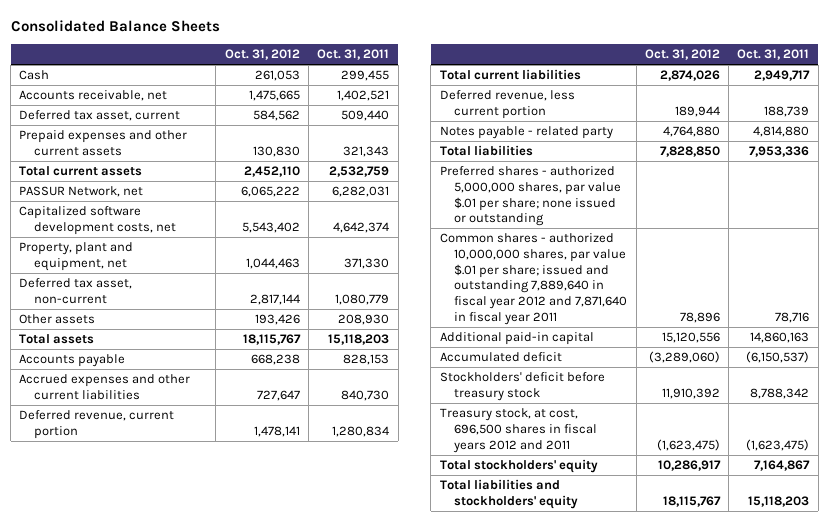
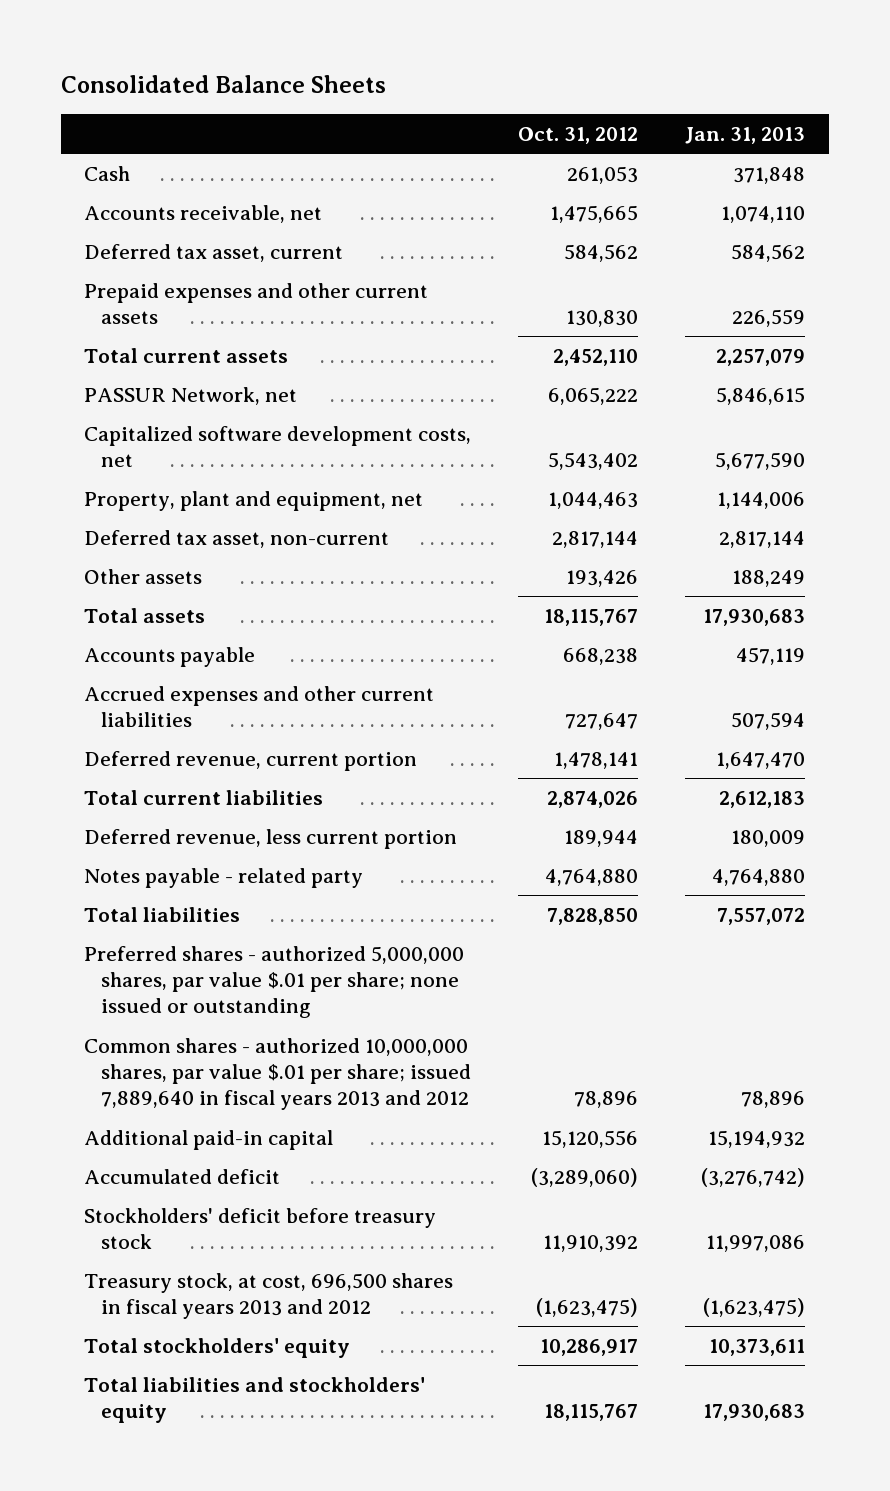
- | Oct. 31, 2012 | Oct. 31, 2011
+ | Oct. 31, 2012 | Jan. 31, 2013
- Common shares - authorized 10,000,000 shares, par value $.01 per share; issued and outstanding 7,889,640 in fiscal year 2012 and 7,871,640 in fiscal year 2011 | 78,896 | 78,716
+ Common shares - authorized 10,000,000 shares, par value $.01 per share; issued 7,889,640 in fiscal years 2013 and 2012 | 78,896 | 78,896
- Treasury stock, at cost, 696,500 shares in fiscal years 2012 and 2011 | (1,623,475) | (1,623,475)
+ Treasury stock, at cost, 696,500 shares in fiscal years 2013 and 2012 | (1,623,475) | (1,623,475)

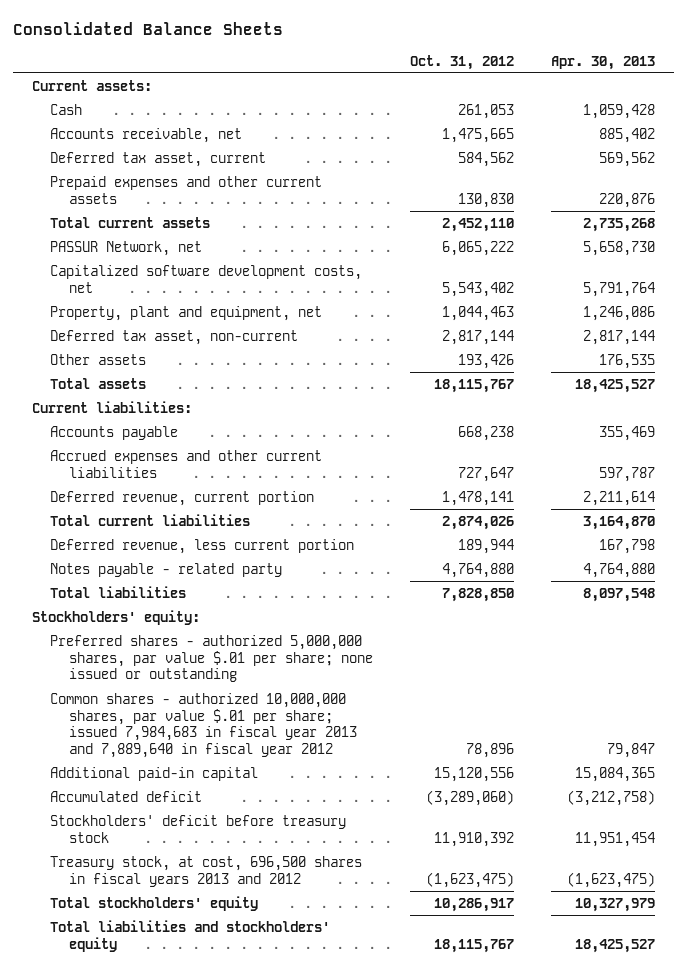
- | Oct. 31, 2012 | Jan. 31, 2013
+ | Oct. 31, 2012 | Apr. 30, 2013
+ Current assets:
+ Current liabilities:
+ Stockholders' equity:
- Common shares - authorized 10,000,000 shares, par value $.01 per share; issued 7,889,640 in fiscal years 2013 and 2012 | 78,896 | 78,896
+ Common shares - authorized 10,000,000 shares, par value $.01 per share; issued 7,984,683 in fiscal year 2013 and 7,889,640 in fiscal year 2012 | 78,896 | 79,847

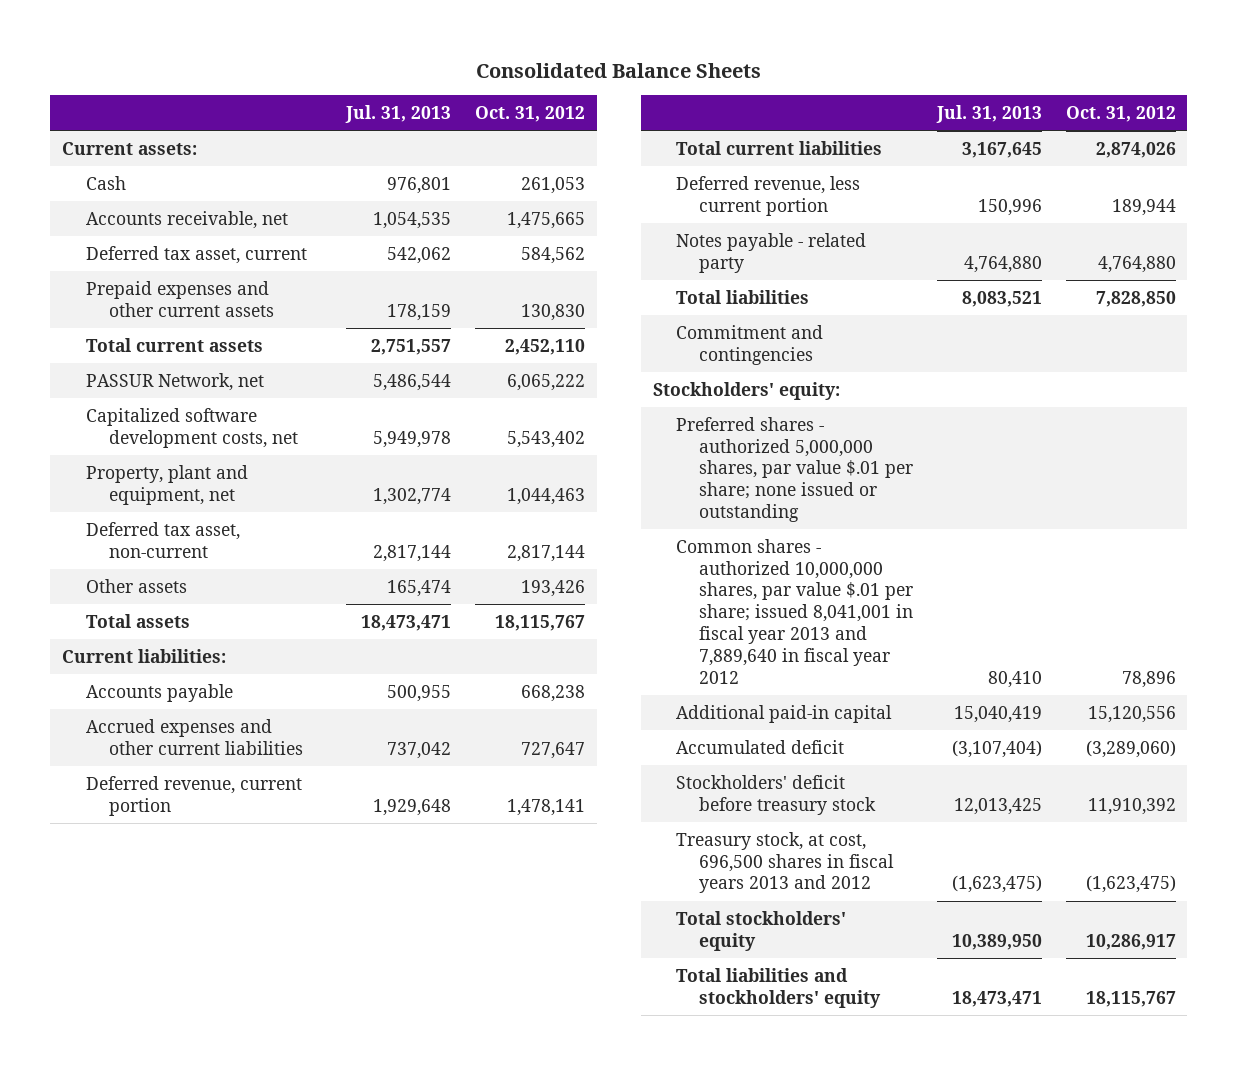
- | Oct. 31, 2012 | Apr. 30, 2013
+ | Jul. 31, 2013 | Oct. 31, 2012
+ Commitment and contingencies
- Common shares - authorized 10,000,000 shares, par value $.01 per share; issued 7,984,683 in fiscal year 2013 and 7,889,640 in fiscal year 2012 | 78,896 | 79,847
+ Common shares - authorized 10,000,000 shares, par value $.01 per share; issued 8,041,001 in fiscal year 2013 and 7,889,640 in fiscal year 2012 | 80,410 | 78,896

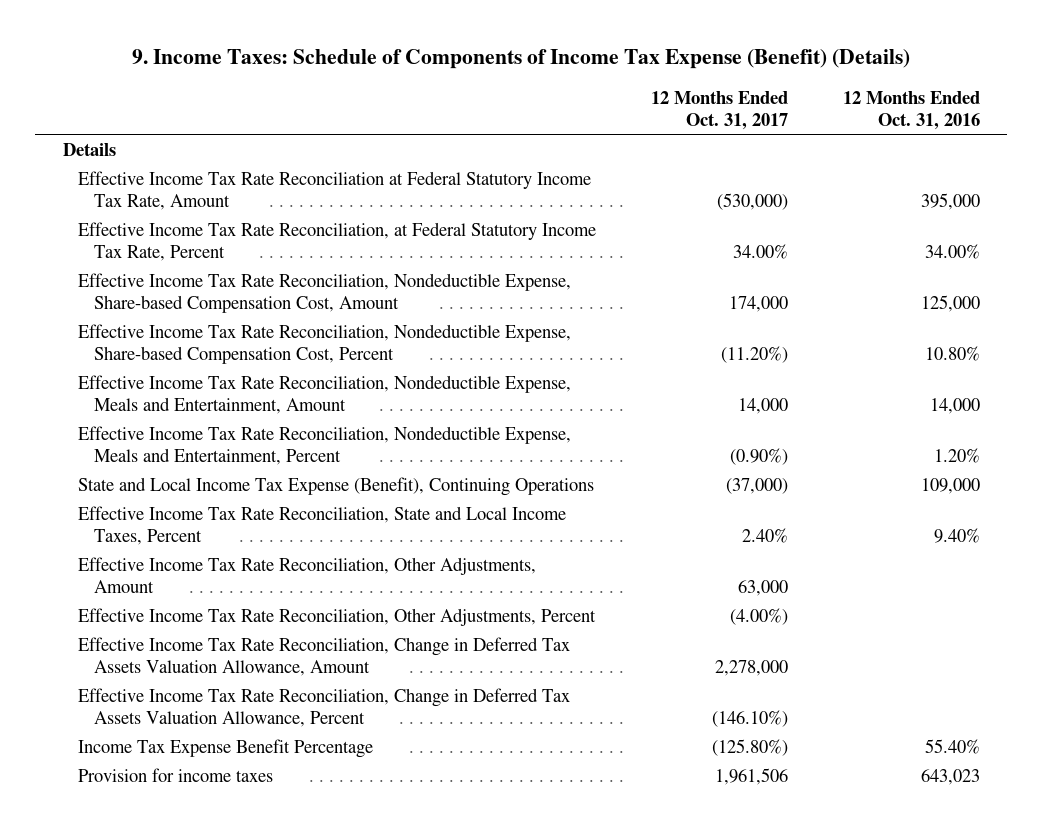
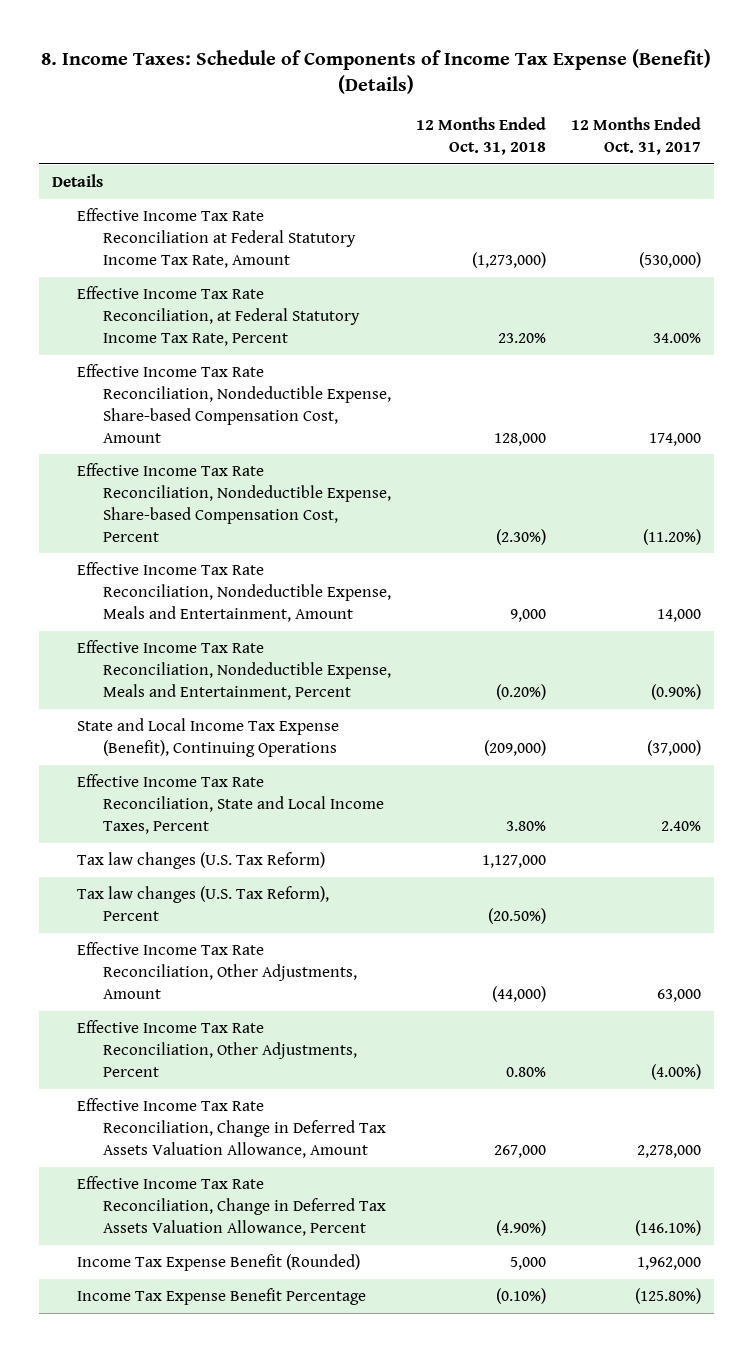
- 9. Income Taxes: Schedule of Components of Income Tax Expense (Benefit) (Details)
+ 8. Income Taxes: Schedule of Components of Income Tax Expense (Benefit) (Details)
- | 12 Months Ended Oct. 31, 2017 | 12 Months Ended Oct. 31, 2016
+ | 12 Months Ended Oct. 31, 2018 | 12 Months Ended Oct. 31, 2017
+ Tax law changes (U.S. Tax Reform) | 1,127,000 |
+ Tax law changes (U.S. Tax Reform), Percent | (20.50%) |
+ Income Tax Expense Benefit (Rounded) | 5,000 | 1,962,000
- Provision for income taxes | 1,961,506 | 643,023

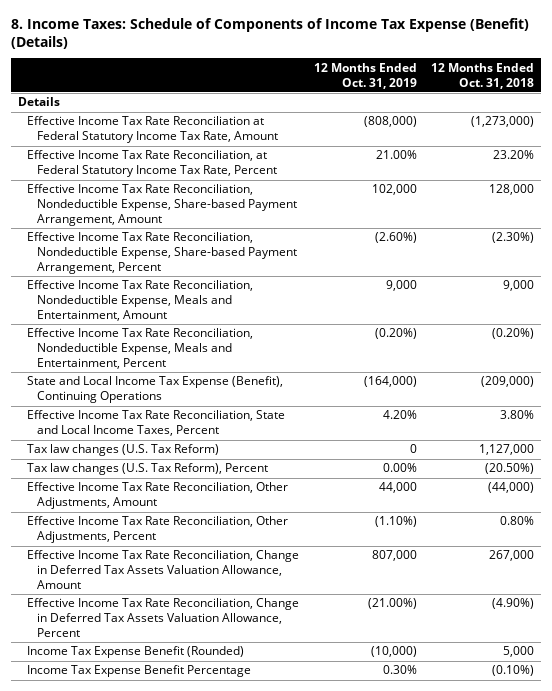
- | 12 Months Ended Oct. 31, 2018 | 12 Months Ended Oct. 31, 2017
+ | 12 Months Ended Oct. 31, 2019 | 12 Months Ended Oct. 31, 2018
- Effective Income Tax Rate Reconciliation, Nondeductible Expense, Share-based Compensation Cost, Amount | 128,000 | 174,000
- Effective Income Tax Rate Reconciliation, Nondeductible Expense, Share-based Compensation Cost, Percent | (2.30%) | (11.20%)
+ Effective Income Tax Rate Reconciliation, Nondeductible Expense, Share-based Payment Arrangement, Amount | 102,000 | 128,000
+ Effective Income Tax Rate Reconciliation, Nondeductible Expense, Share-based Payment Arrangement, Percent | (2.60%) | (2.30%)

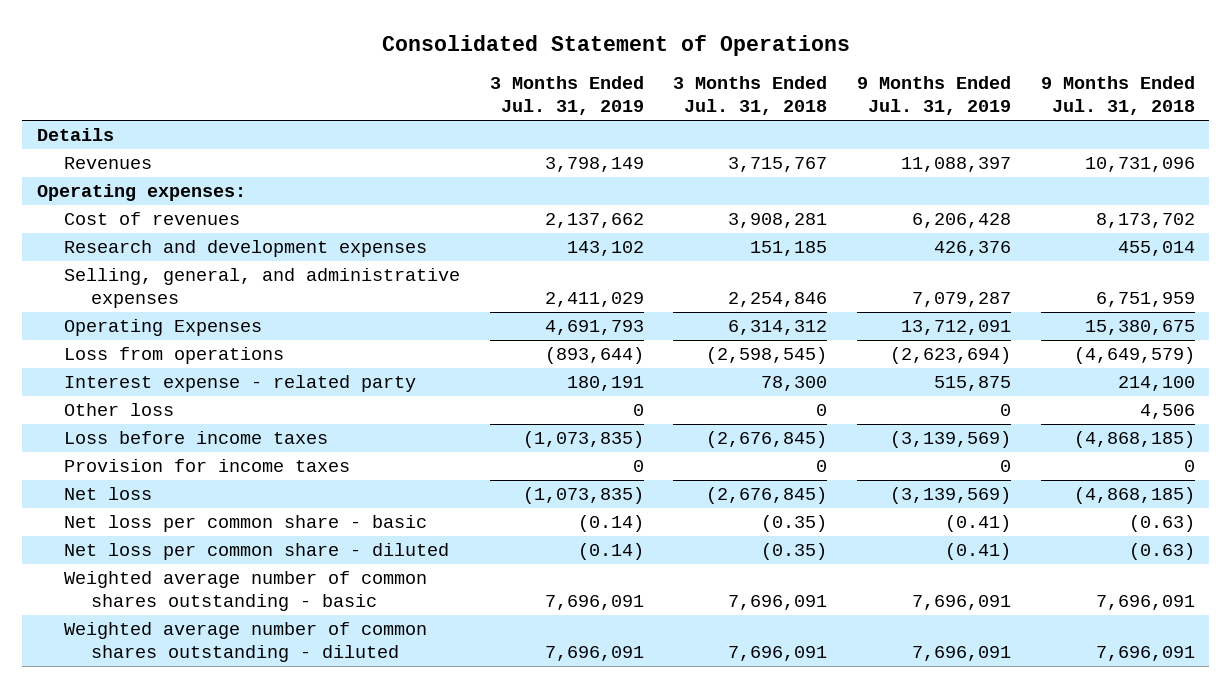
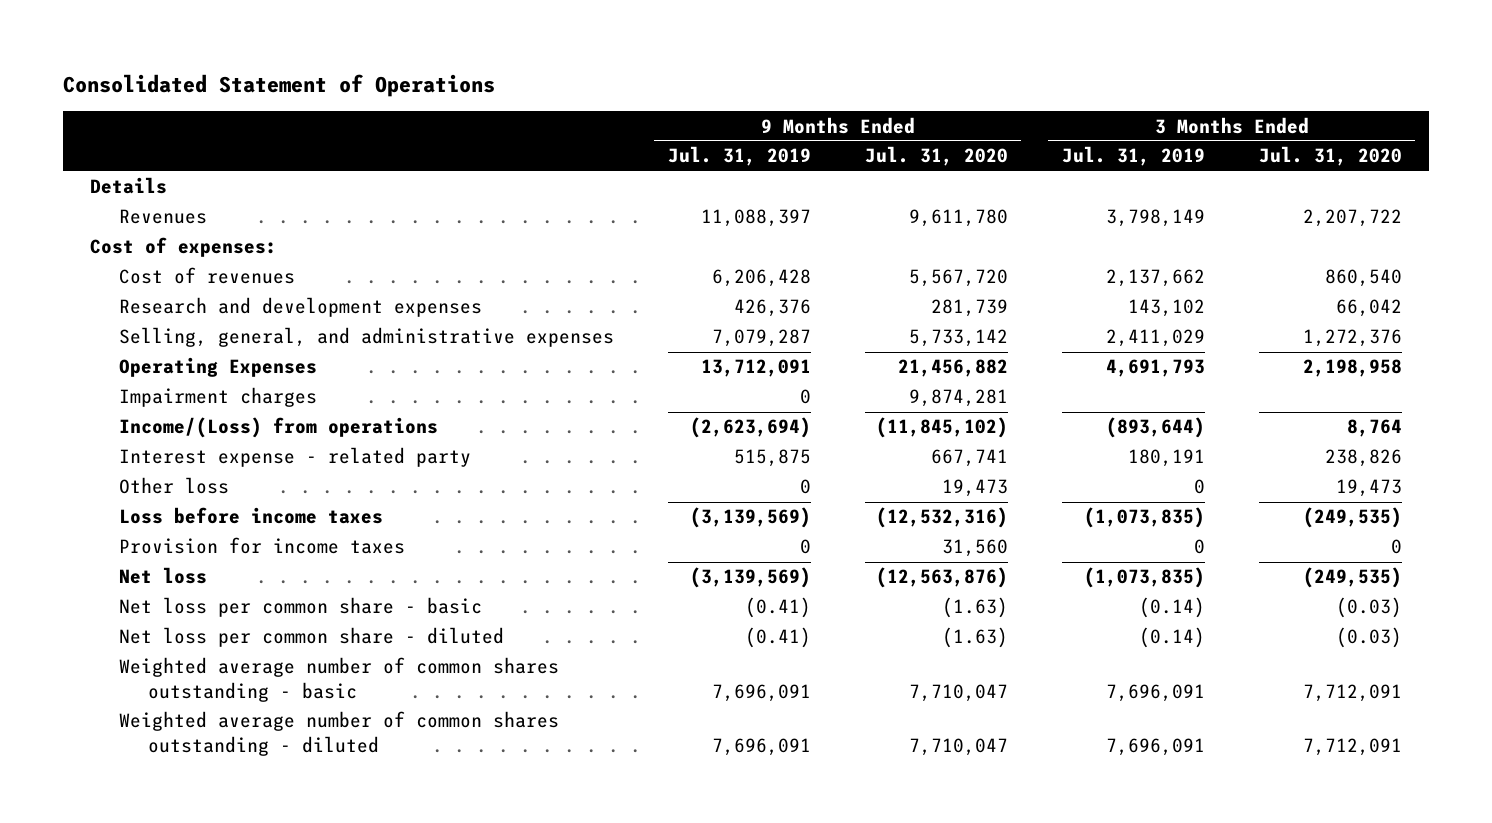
- | 3 Months Ended Jul. 31, 2019 | 3 Months Ended Jul. 31, 2018 | 9 Months Ended Jul. 31, 2019 | 9 Months Ended Jul. 31, 2018
+ | 9 Months Ended Jul. 31, 2019 | 9 Months Ended Jul. 31, 2020 | 3 Months Ended Jul. 31, 2019 | 3 Months Ended Jul. 31, 2020
- Operating expenses:
+ Cost of expenses:
- Loss from operations | (893,644) | (2,598,545) | (2,623,694) | (4,649,579)
+ Impairment charges | 0 | 9,874,281 | |
+ Income/(Loss) from operations | (2,623,694) | (11,845,102) | (893,644) | 8,764

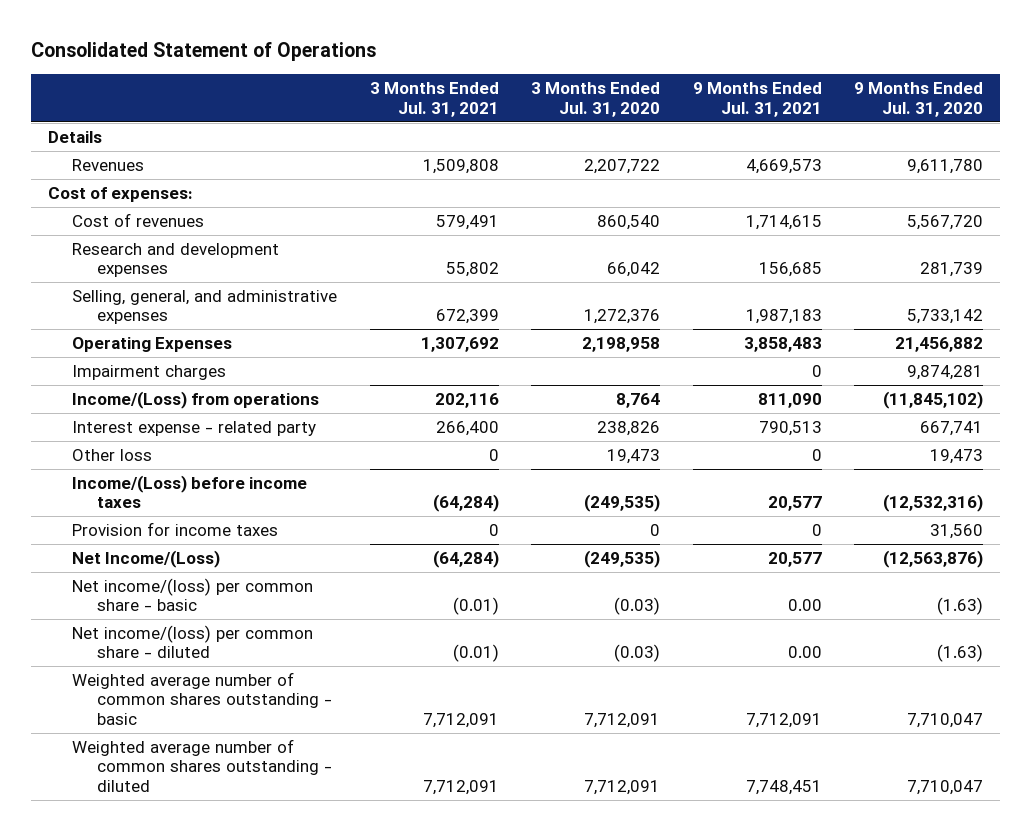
- | 9 Months Ended Jul. 31, 2019 | 9 Months Ended Jul. 31, 2020 | 3 Months Ended Jul. 31, 2019 | 3 Months Ended Jul. 31, 2020
+ | 3 Months Ended Jul. 31, 2021 | 3 Months Ended Jul. 31, 2020 | 9 Months Ended Jul. 31, 2021 | 9 Months Ended Jul. 31, 2020
- Loss before income taxes | (3,139,569) | (12,532,316) | (1,073,835) | (249,535)
+ Income/(Loss) before income taxes | (64,284) | (249,535) | 20,577 | (12,532,316)
- Net loss | (3,139,569) | (12,563,876) | (1,073,835) | (249,535)
- Net loss per common share - basic | (0.41) | (1.63) | (0.14) | (0.03)
- Net loss per common share - diluted | (0.41) | (1.63) | (0.14) | (0.03)
+ Net Income/(Loss) | (64,284) | (249,535) | 20,577 | (12,563,876)
+ Net income/(loss) per common share - basic | (0.01) | (0.03) | 0.00 | (1.63)
+ Net income/(loss) per common share - diluted | (0.01) | (0.03) | 0.00 | (1.63)

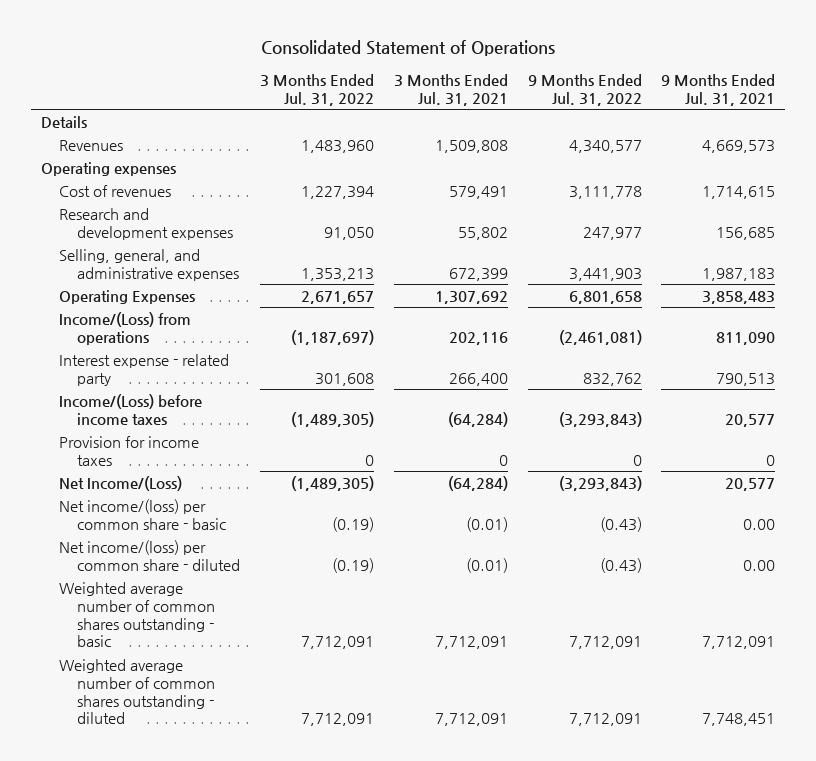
- | 3 Months Ended Jul. 31, 2021 | 3 Months Ended Jul. 31, 2020 | 9 Months Ended Jul. 31, 2021 | 9 Months Ended Jul. 31, 2020
+ | 3 Months Ended Jul. 31, 2022 | 3 Months Ended Jul. 31, 2021 | 9 Months Ended Jul. 31, 2022 | 9 Months Ended Jul. 31, 2021
- Cost of expenses:
+ Operating expenses
- Impairment charges | | | 0 | 9,874,281
- Other loss | 0 | 19,473 | 0 | 19,473

